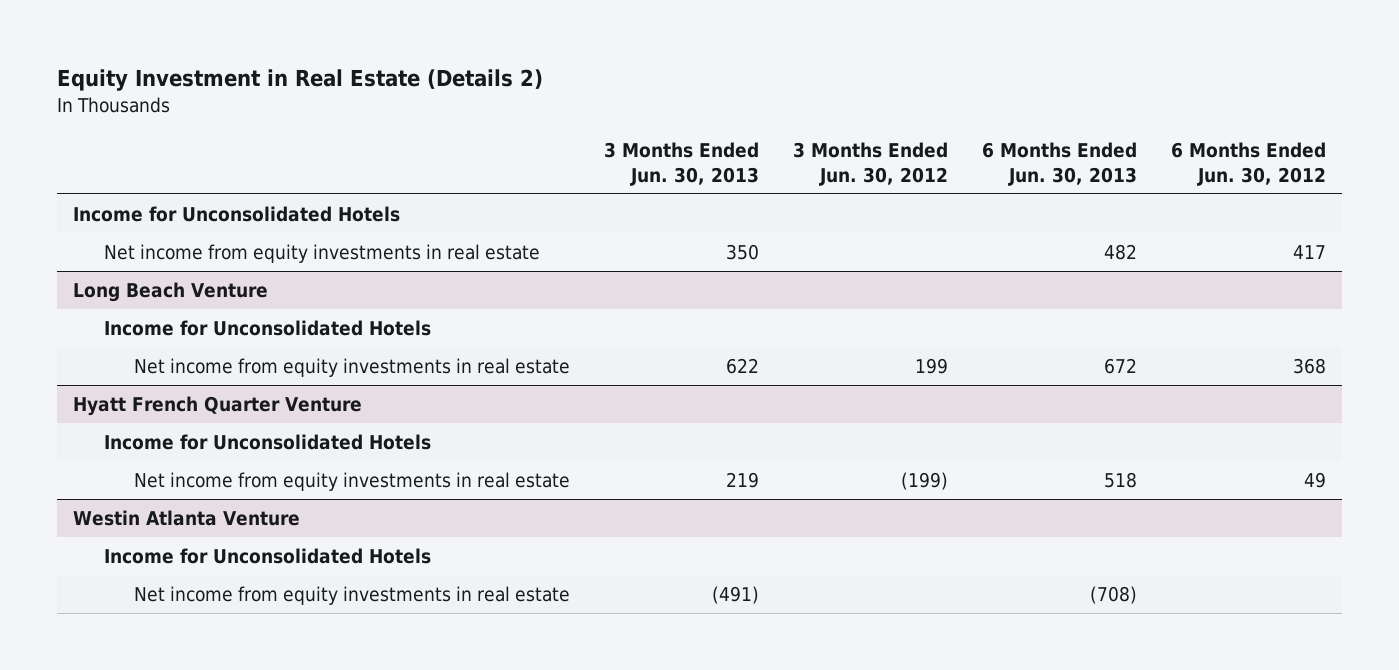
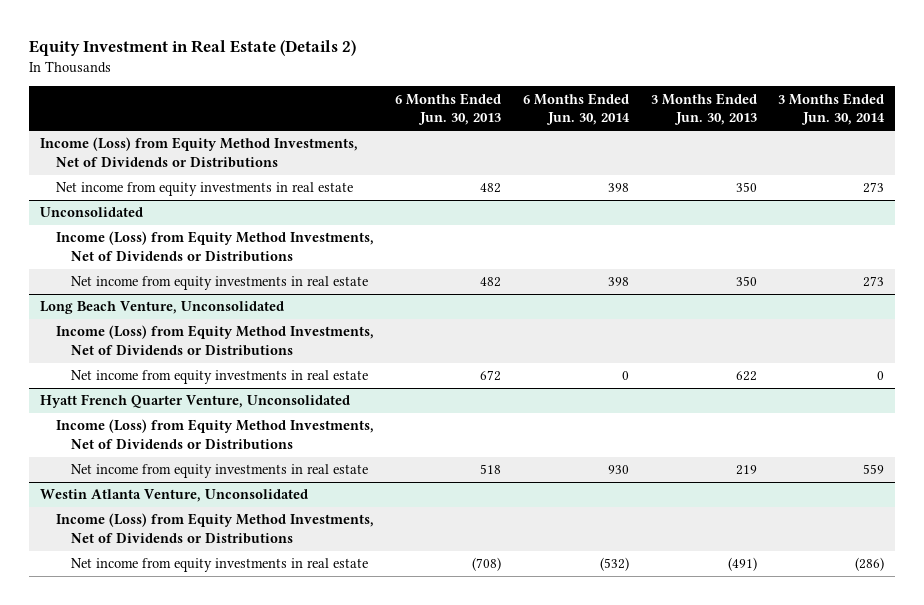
- | 3 Months Ended Jun. 30, 2013 | 3 Months Ended Jun. 30, 2012 | 6 Months Ended Jun. 30, 2013 | 6 Months Ended Jun. 30, 2012
+ | 6 Months Ended Jun. 30, 2013 | 6 Months Ended Jun. 30, 2014 | 3 Months Ended Jun. 30, 2013 | 3 Months Ended Jun. 30, 2014
- Income for Unconsolidated Hotels
+ Income (Loss) from Equity Method Investments, Net of Dividends or Distributions
- Long Beach Venture
- Income for Unconsolidated Hotels
+ Unconsolidated
+ Income (Loss) from Equity Method Investments, Net of Dividends or Distributions
+ Net income from equity investments in real estate | 482 | 398 | 350 | 273
+ Long Beach Venture, Unconsolidated
+ Income (Loss) from Equity Method Investments, Net of Dividends or Distributions
- Hyatt French Quarter Venture
- Income for Unconsolidated Hotels
+ Hyatt French Quarter Venture, Unconsolidated
+ Income (Loss) from Equity Method Investments, Net of Dividends or Distributions
- Westin Atlanta Venture
- Income for Unconsolidated Hotels
+ Westin Atlanta Venture, Unconsolidated
+ Income (Loss) from Equity Method Investments, Net of Dividends or Distributions

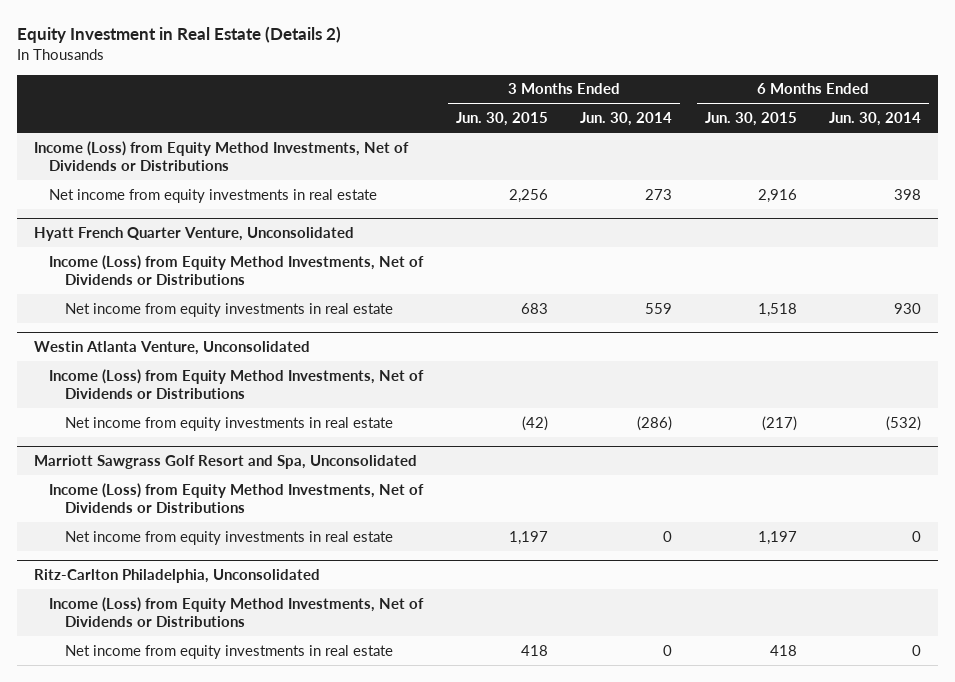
- | 6 Months Ended Jun. 30, 2013 | 6 Months Ended Jun. 30, 2014 | 3 Months Ended Jun. 30, 2013 | 3 Months Ended Jun. 30, 2014
+ | 3 Months Ended Jun. 30, 2015 | 3 Months Ended Jun. 30, 2014 | 6 Months Ended Jun. 30, 2015 | 6 Months Ended Jun. 30, 2014
- Unconsolidated
- Income (Loss) from Equity Method Investments, Net of Dividends or Distributions
- Net income from equity investments in real estate | 482 | 398 | 350 | 273
- Long Beach Venture, Unconsolidated
- Income (Loss) from Equity Method Investments, Net of Dividends or Distributions
- Net income from equity investments in real estate | 672 | 0 | 622 | 0
+ Marriott Sawgrass Golf Resort and Spa, Unconsolidated
+ Income (Loss) from Equity Method Investments, Net of Dividends or Distributions
+ Net income from equity investments in real estate | 1,197 | 0 | 1,197 | 0
+ Ritz-Carlton Philadelphia, Unconsolidated
+ Income (Loss) from Equity Method Investments, Net of Dividends or Distributions
+ Net income from equity investments in real estate | 418 | 0 | 418 | 0

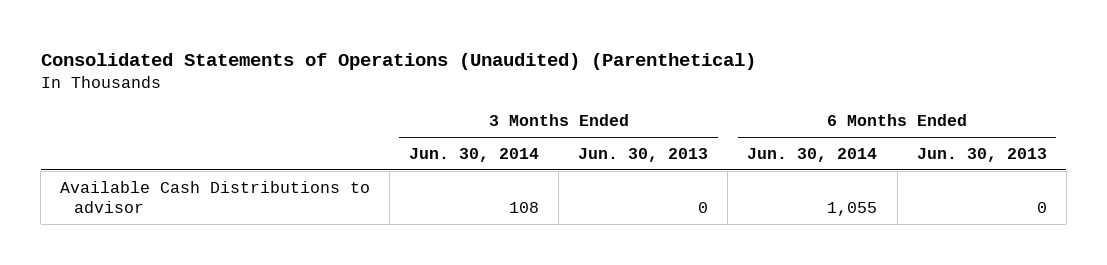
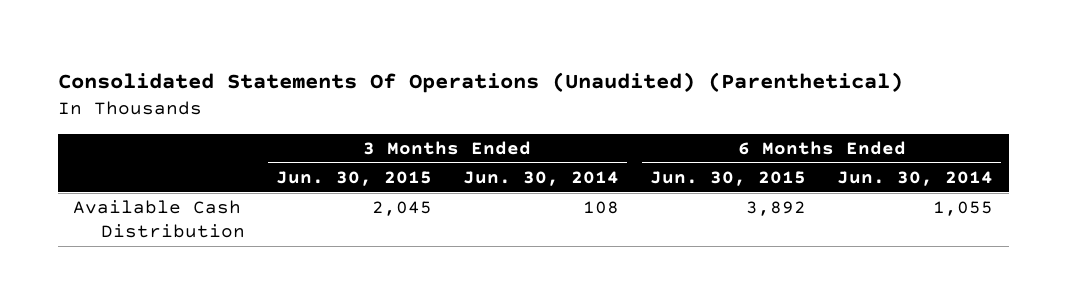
- Consolidated Statements of Operations (Unaudited) (Parenthetical)
+ Consolidated Statements Of Operations (Unaudited) (Parenthetical)
- | 3 Months Ended Jun. 30, 2014 | 3 Months Ended Jun. 30, 2013 | 6 Months Ended Jun. 30, 2014 | 6 Months Ended Jun. 30, 2013
+ | 3 Months Ended Jun. 30, 2015 | 3 Months Ended Jun. 30, 2014 | 6 Months Ended Jun. 30, 2015 | 6 Months Ended Jun. 30, 2014
- Available Cash Distributions to advisor | 108 | 0 | 1,055 | 0
+ Available Cash Distribution | 2,045 | 108 | 3,892 | 1,055

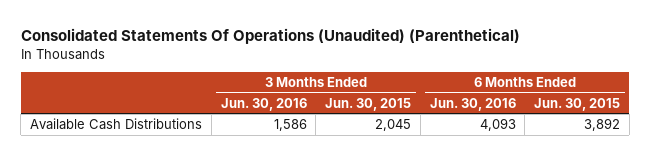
- | 3 Months Ended Jun. 30, 2015 | 3 Months Ended Jun. 30, 2014 | 6 Months Ended Jun. 30, 2015 | 6 Months Ended Jun. 30, 2014
+ | 3 Months Ended Jun. 30, 2016 | 3 Months Ended Jun. 30, 2015 | 6 Months Ended Jun. 30, 2016 | 6 Months Ended Jun. 30, 2015
- Available Cash Distribution | 2,045 | 108 | 3,892 | 1,055
+ Available Cash Distributions | 1,586 | 2,045 | 4,093 | 3,892

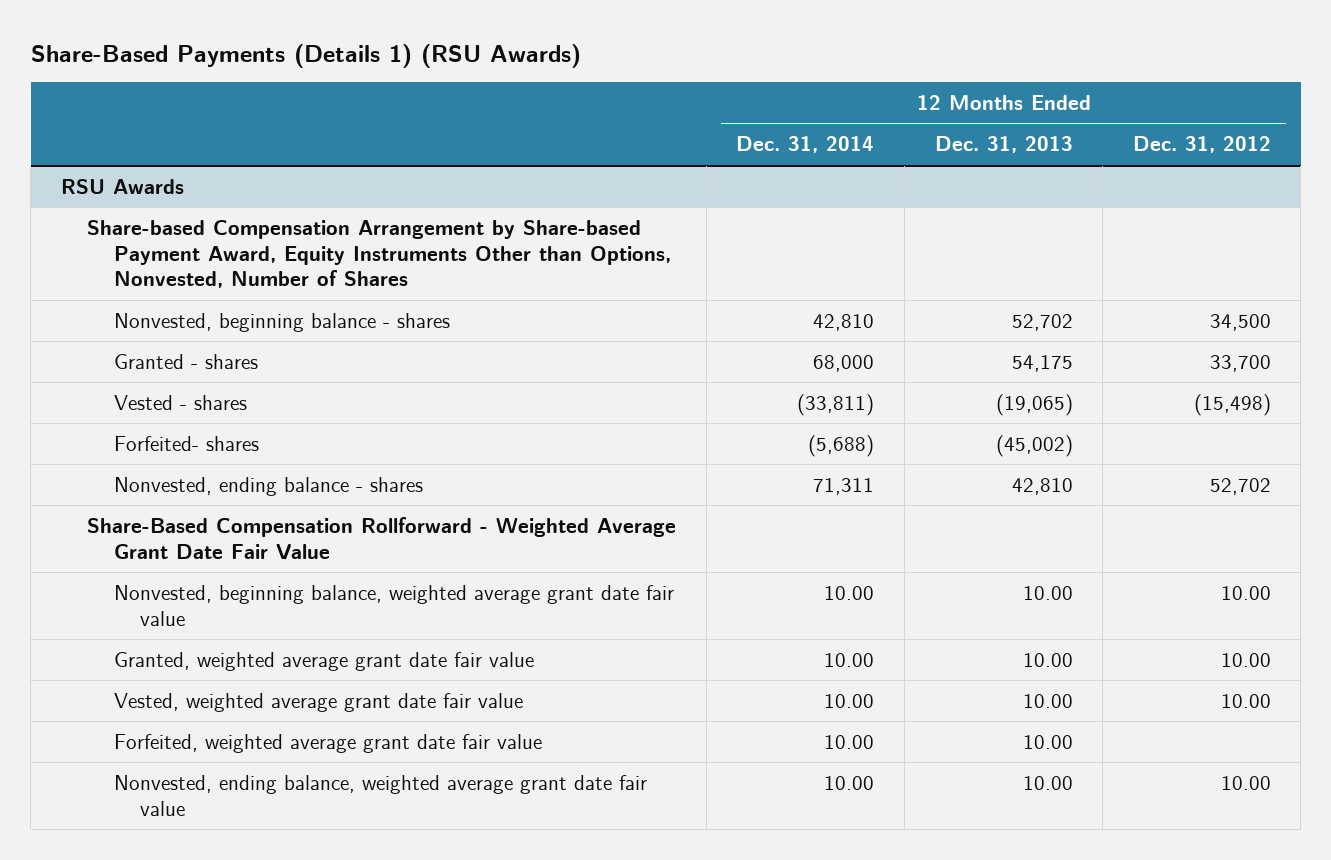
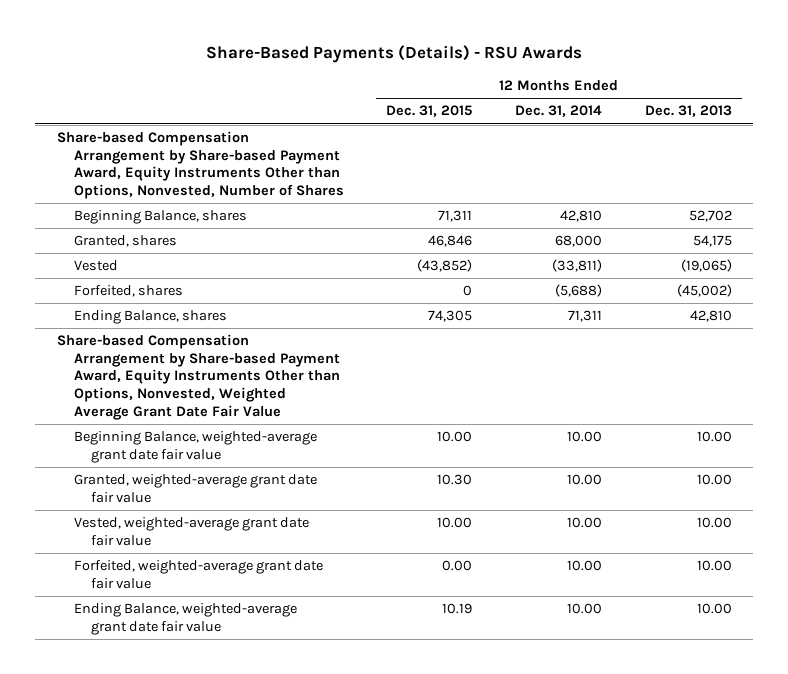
- Share-Based Payments (Details 1) (RSU Awards)
+ Share-Based Payments (Details) - RSU Awards
- | 12 Months Ended Dec. 31, 2014 | 12 Months Ended Dec. 31, 2013 | 12 Months Ended Dec. 31, 2012
+ | 12 Months Ended Dec. 31, 2015 | 12 Months Ended Dec. 31, 2014 | 12 Months Ended Dec. 31, 2013
- RSU Awards
- Nonvested, beginning balance - shares | 42,810 | 52,702 | 34,500
- Granted - shares | 68,000 | 54,175 | 33,700
- Vested - shares | (33,811) | (19,065) | (15,498)
- Forfeited- shares | (5,688) | (45,002) |
- Nonvested, ending balance - shares | 71,311 | 42,810 | 52,702
- Share-Based Compensation Rollforward - Weighted Average Grant Date Fair Value
- Nonvested, beginning balance, weighted average grant date fair value | 10.00 | 10.00 | 10.00
- Granted, weighted average grant date fair value | 10.00 | 10.00 | 10.00
- Vested, weighted average grant date fair value | 10.00 | 10.00 | 10.00
- Forfeited, weighted average grant date fair value | 10.00 | 10.00 |
- Nonvested, ending balance, weighted average grant date fair value | 10.00 | 10.00 | 10.00
+ Beginning Balance, shares | 71,311 | 42,810 | 52,702
+ Granted, shares | 46,846 | 68,000 | 54,175
+ Vested | (43,852) | (33,811) | (19,065)
+ Forfeited, shares | 0 | (5,688) | (45,002)
+ Ending Balance, shares | 74,305 | 71,311 | 42,810
+ Share-based Compensation Arrangement by Share-based Payment Award, Equity Instruments Other than Options, Nonvested, Weighted Average Grant Date Fair Value
+ Beginning Balance, weighted-average grant date fair value | 10.00 | 10.00 | 10.00
+ Granted, weighted-average grant date fair value | 10.30 | 10.00 | 10.00
+ Vested, weighted-average grant date fair value | 10.00 | 10.00 | 10.00
+ Forfeited, weighted-average grant date fair value | 0.00 | 10.00 | 10.00
+ Ending Balance, weighted-average grant date fair value | 10.19 | 10.00 | 10.00

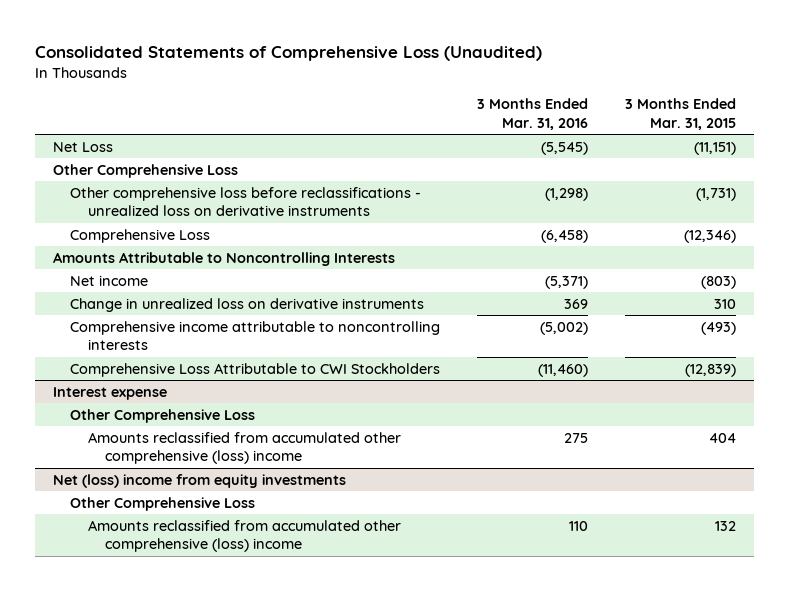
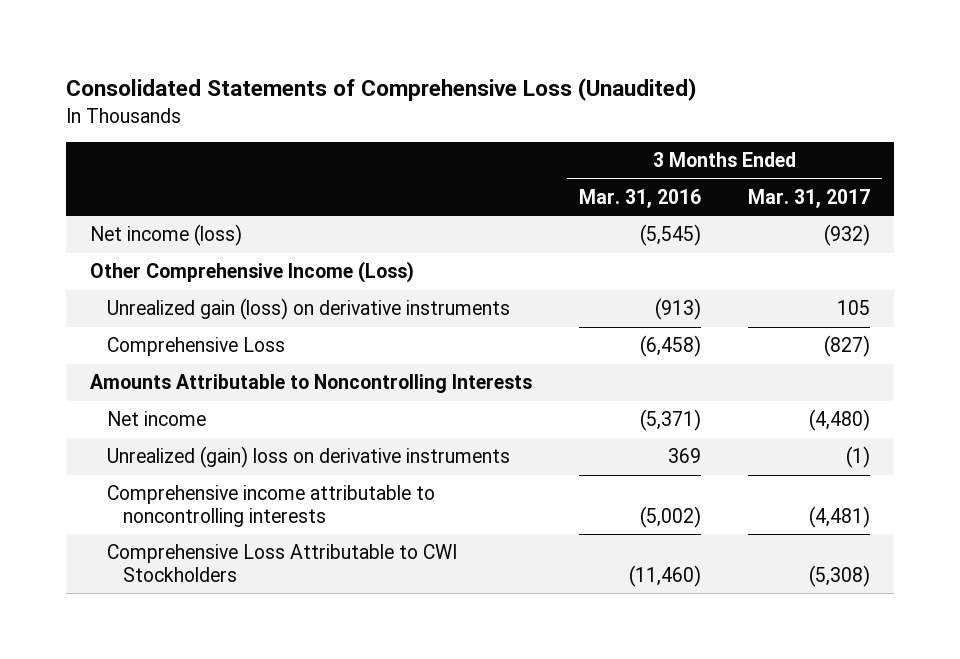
- | 3 Months Ended Mar. 31, 2016 | 3 Months Ended Mar. 31, 2015
+ | 3 Months Ended Mar. 31, 2016 | 3 Months Ended Mar. 31, 2017
- Net Loss | (5,545) | (11,151)
- Other Comprehensive Loss
- Other comprehensive loss before reclassifications - unrealized loss on derivative instruments | (1,298) | (1,731)
+ Net income (loss) | (5,545) | (932)
+ Other Comprehensive Income (Loss)
+ Unrealized gain (loss) on derivative instruments | (913) | 105
- Change in unrealized loss on derivative instruments | 369 | 310
+ Unrealized (gain) loss on derivative instruments | 369 | (1)
- Interest expense
- Other Comprehensive Loss
- Amounts reclassified from accumulated other comprehensive (loss) income | 275 | 404
- Net (loss) income from equity investments
- Other Comprehensive Loss
- Amounts reclassified from accumulated other comprehensive (loss) income | 110 | 132

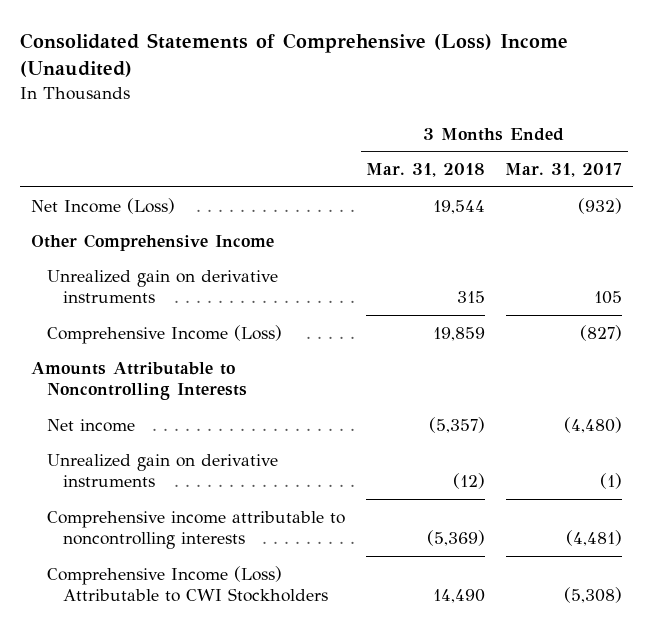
- Consolidated Statements of Comprehensive Loss (Unaudited)
+ Consolidated Statements of Comprehensive (Loss) Income (Unaudited)
- | 3 Months Ended Mar. 31, 2016 | 3 Months Ended Mar. 31, 2017
+ | 3 Months Ended Mar. 31, 2018 | 3 Months Ended Mar. 31, 2017
- Net income (loss) | (5,545) | (932)
- Other Comprehensive Income (Loss)
- Unrealized gain (loss) on derivative instruments | (913) | 105
- Comprehensive Loss | (6,458) | (827)
+ Net Income (Loss) | 19,544 | (932)
+ Other Comprehensive Income
+ Unrealized gain on derivative instruments | 315 | 105
+ Comprehensive Income (Loss) | 19,859 | (827)
- Unrealized (gain) loss on derivative instruments | 369 | (1)
+ Unrealized gain on derivative instruments | (12) | (1)
- Comprehensive Loss Attributable to CWI Stockholders | (11,460) | (5,308)
+ Comprehensive Income (Loss) Attributable to CWI Stockholders | 14,490 | (5,308)

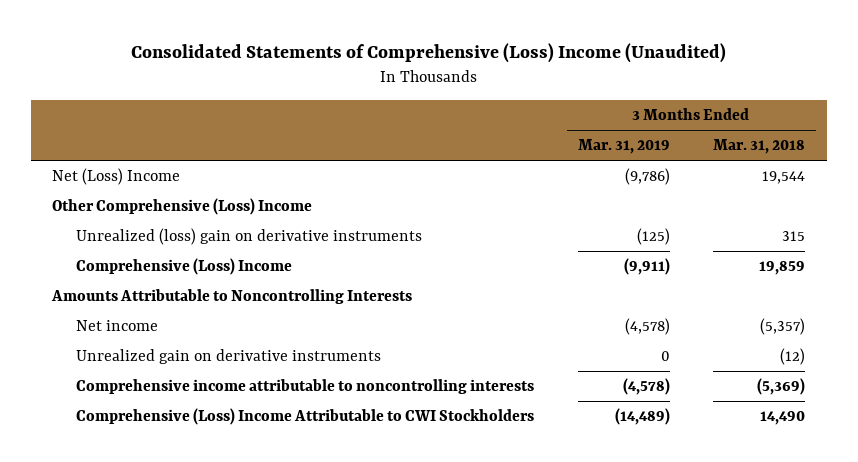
- | 3 Months Ended Mar. 31, 2018 | 3 Months Ended Mar. 31, 2017
+ | 3 Months Ended Mar. 31, 2019 | 3 Months Ended Mar. 31, 2018
- Net Income (Loss) | 19,544 | (932)
- Other Comprehensive Income
- Unrealized gain on derivative instruments | 315 | 105
- Comprehensive Income (Loss) | 19,859 | (827)
+ Net (Loss) Income | (9,786) | 19,544
+ Other Comprehensive (Loss) Income
+ Unrealized (loss) gain on derivative instruments | (125) | 315
+ Comprehensive (Loss) Income | (9,911) | 19,859
- Comprehensive Income (Loss) Attributable to CWI Stockholders | 14,490 | (5,308)
+ Comprehensive (Loss) Income Attributable to CWI Stockholders | (14,489) | 14,490

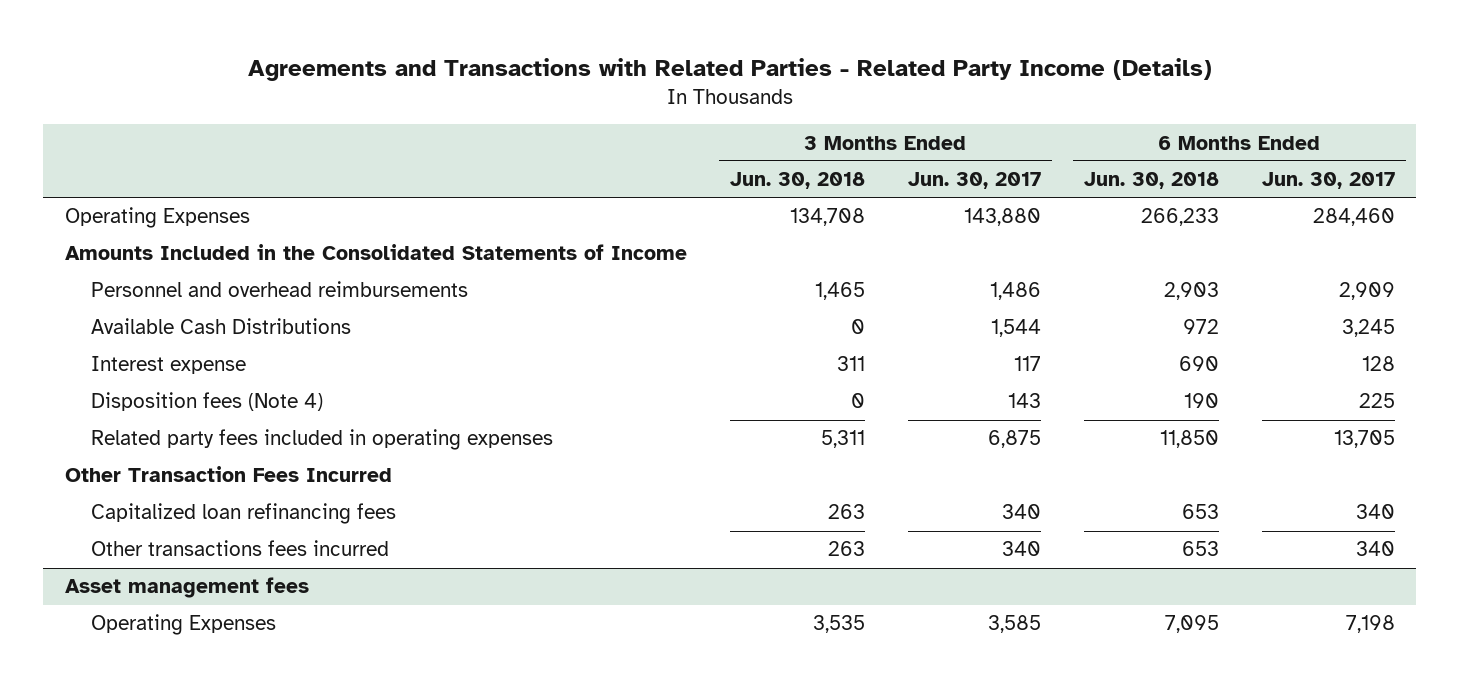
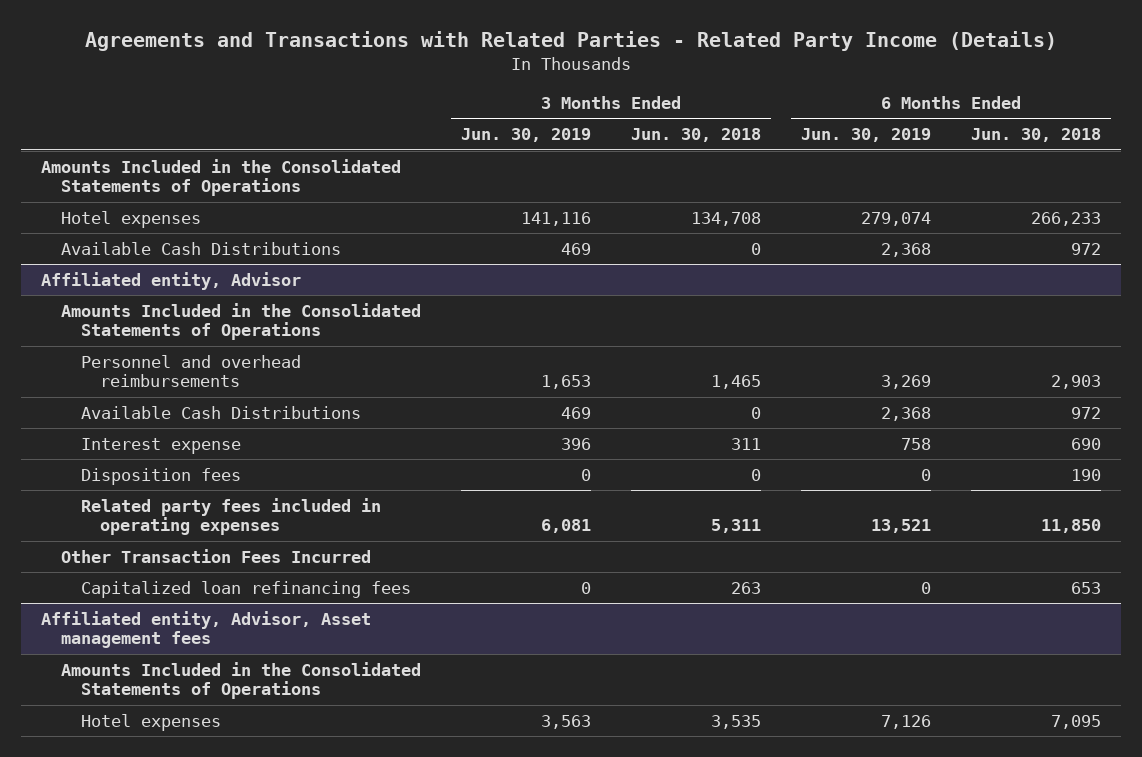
- | 3 Months Ended Jun. 30, 2018 | 3 Months Ended Jun. 30, 2017 | 6 Months Ended Jun. 30, 2018 | 6 Months Ended Jun. 30, 2017
+ | 3 Months Ended Jun. 30, 2019 | 3 Months Ended Jun. 30, 2018 | 6 Months Ended Jun. 30, 2019 | 6 Months Ended Jun. 30, 2018
- Operating Expenses | 134,708 | 143,880 | 266,233 | 284,460
- Amounts Included in the Consolidated Statements of Income
+ Amounts Included in the Consolidated Statements of Operations
+ Hotel expenses | 141,116 | 134,708 | 279,074 | 266,233
+ Available Cash Distributions | 469 | 0 | 2,368 | 972
+ Affiliated entity, Advisor
+ Amounts Included in the Consolidated Statements of Operations
- Disposition fees (Note 4) | 0 | 143 | 190 | 225
+ Disposition fees | 0 | 0 | 0 | 190
- Other transactions fees incurred | 263 | 340 | 653 | 340
- Asset management fees
- Operating Expenses | 3,535 | 3,585 | 7,095 | 7,198
+ Affiliated entity, Advisor, Asset management fees
+ Amounts Included in the Consolidated Statements of Operations
+ Hotel expenses | 3,563 | 3,535 | 7,126 | 7,095

